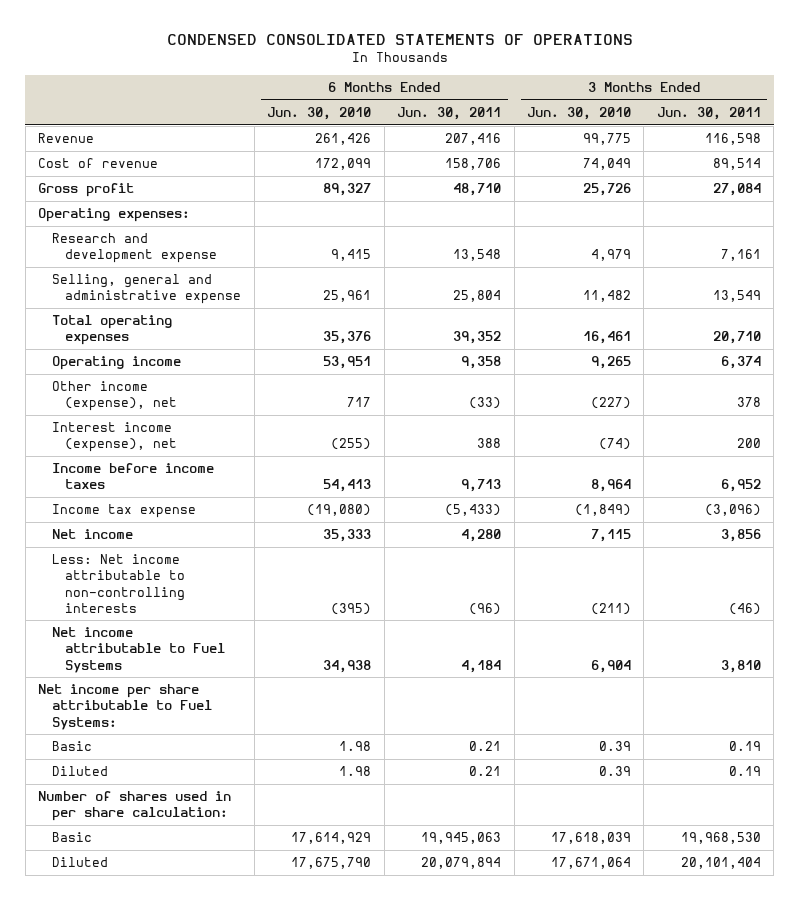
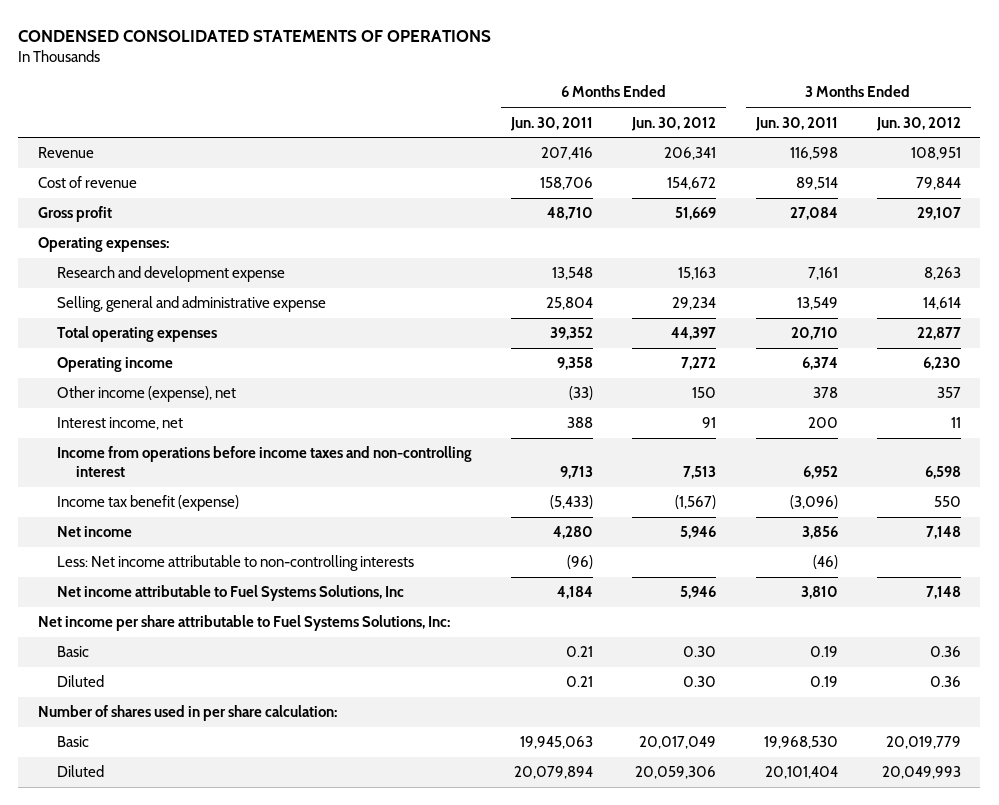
- | 6 Months Ended Jun. 30, 2010 | 6 Months Ended Jun. 30, 2011 | 3 Months Ended Jun. 30, 2010 | 3 Months Ended Jun. 30, 2011
+ | 6 Months Ended Jun. 30, 2011 | 6 Months Ended Jun. 30, 2012 | 3 Months Ended Jun. 30, 2011 | 3 Months Ended Jun. 30, 2012
- Interest income (expense), net | (255) | 388 | (74) | 200
- Income before income taxes | 54,413 | 9,713 | 8,964 | 6,952
- Income tax expense | (19,080) | (5,433) | (1,849) | (3,096)
+ Interest income, net | 388 | 91 | 200 | 11
+ Income from operations before income taxes and non-controlling interest | 9,713 | 7,513 | 6,952 | 6,598
+ Income tax benefit (expense) | (5,433) | (1,567) | (3,096) | 550
- Net income attributable to Fuel Systems | 34,938 | 4,184 | 6,904 | 3,810
- Net income per share attributable to Fuel Systems:
+ Net income attributable to Fuel Systems Solutions, Inc | 4,184 | 5,946 | 3,810 | 7,148
+ Net income per share attributable to Fuel Systems Solutions, Inc:

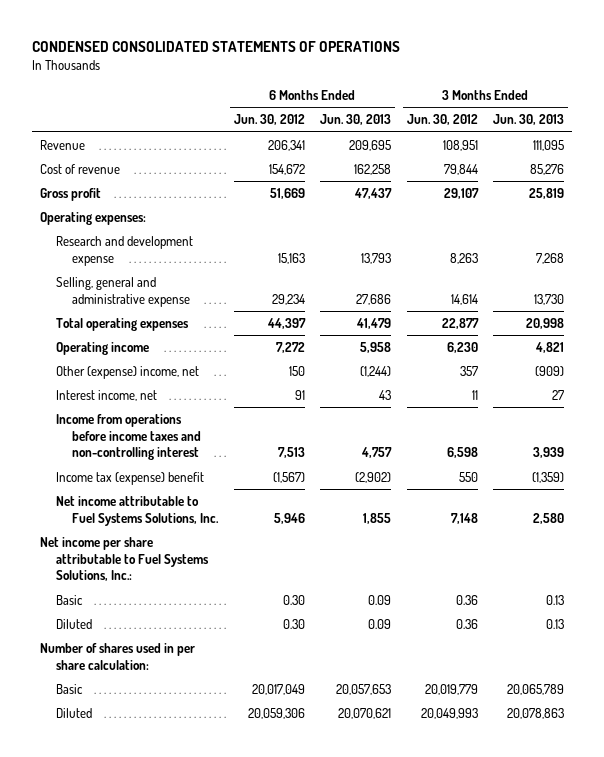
- | 6 Months Ended Jun. 30, 2011 | 6 Months Ended Jun. 30, 2012 | 3 Months Ended Jun. 30, 2011 | 3 Months Ended Jun. 30, 2012
+ | 6 Months Ended Jun. 30, 2012 | 6 Months Ended Jun. 30, 2013 | 3 Months Ended Jun. 30, 2012 | 3 Months Ended Jun. 30, 2013
- Other income (expense), net | (33) | 150 | 378 | 357
+ Other (expense) income, net | 150 | (1,244) | 357 | (909)
- Income tax benefit (expense) | (5,433) | (1,567) | (3,096) | 550
- Net income | 4,280 | 5,946 | 3,856 | 7,148
- Less: Net income attributable to non-controlling interests | (96) | | (46) |
- Net income attributable to Fuel Systems Solutions, Inc | 4,184 | 5,946 | 3,810 | 7,148
- Net income per share attributable to Fuel Systems Solutions, Inc:
+ Income tax (expense) benefit | (1,567) | (2,902) | 550 | (1,359)
+ Net income attributable to Fuel Systems Solutions, Inc. | 5,946 | 1,855 | 7,148 | 2,580
+ Net income per share attributable to Fuel Systems Solutions, Inc.:

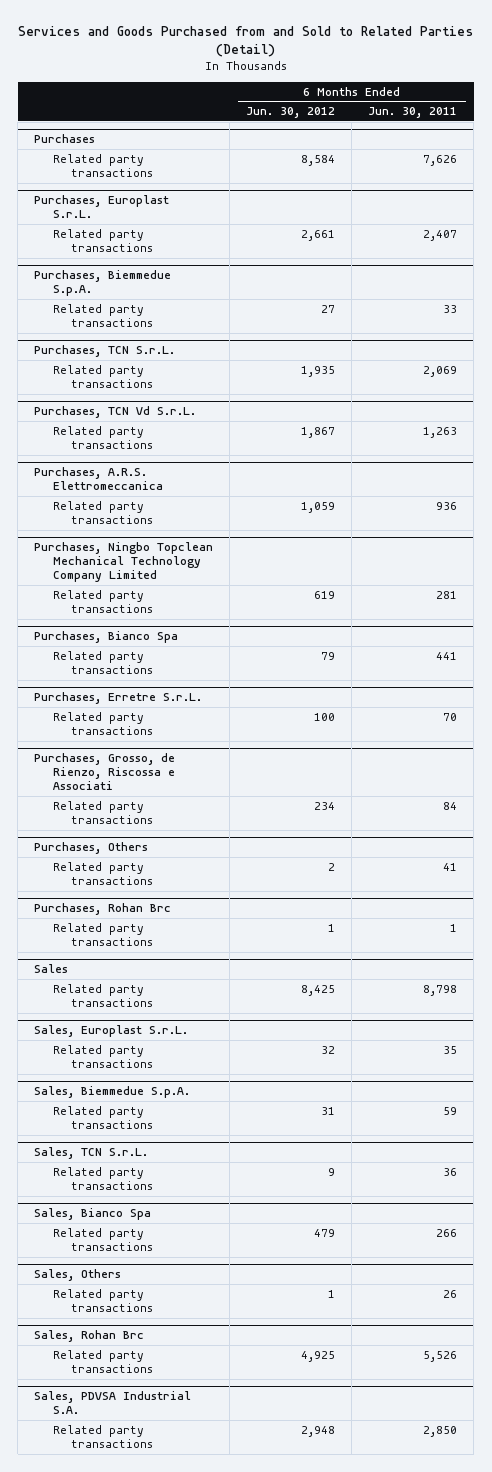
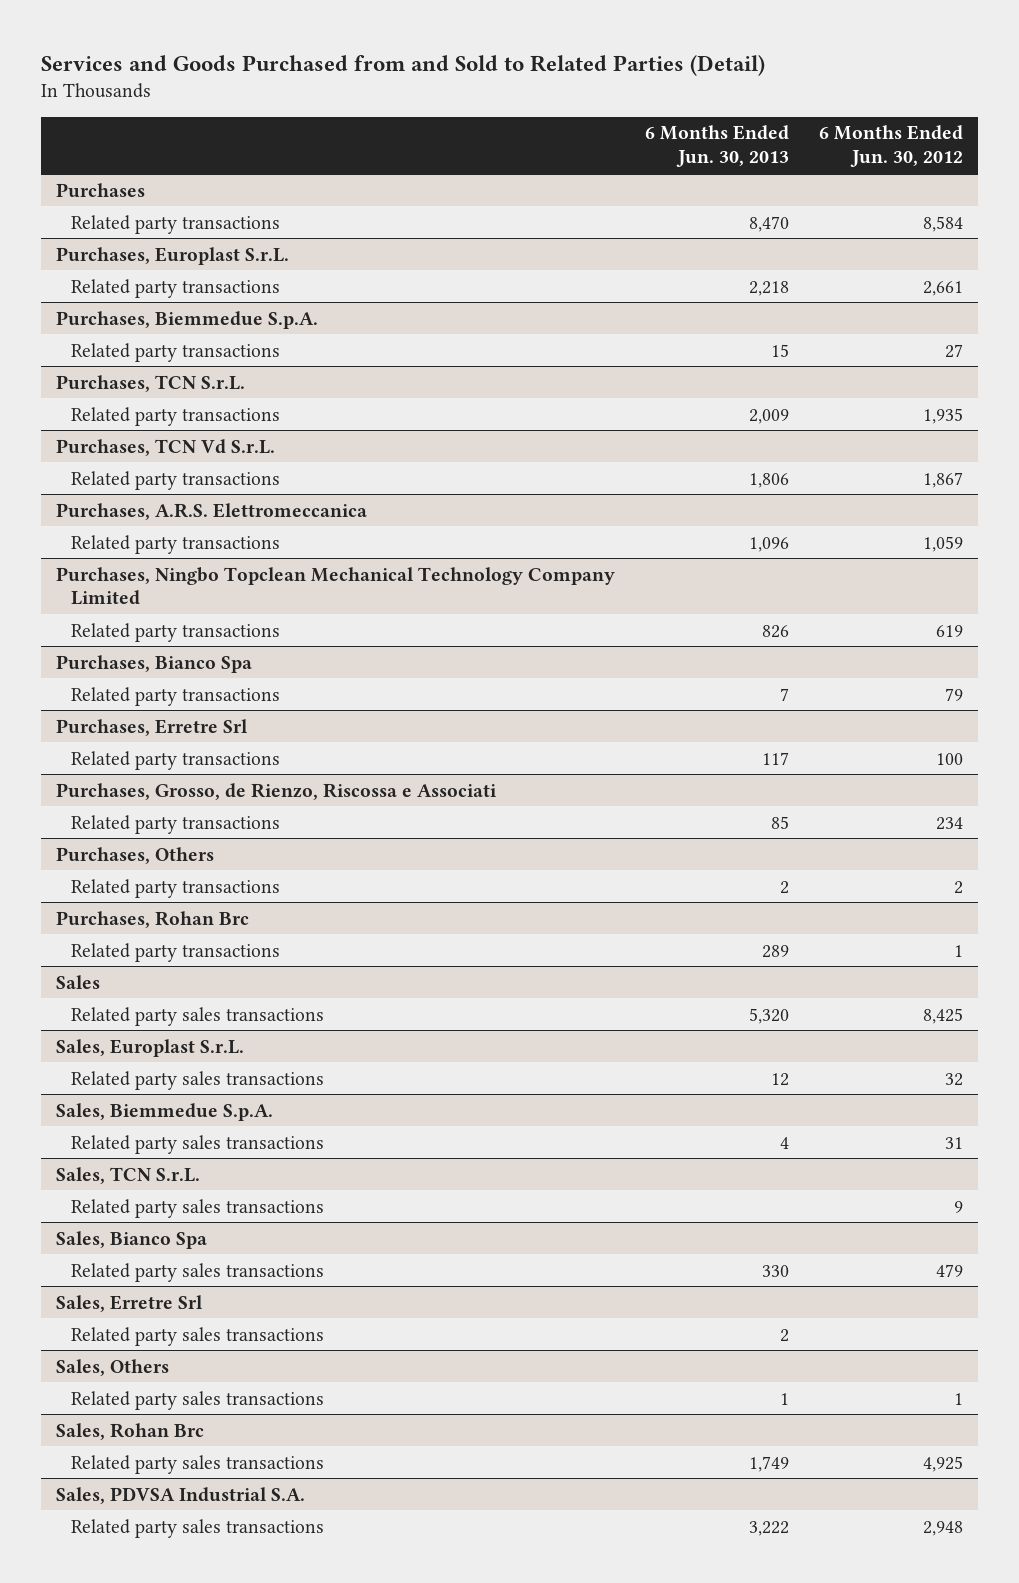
- | 6 Months Ended Jun. 30, 2012 | 6 Months Ended Jun. 30, 2011
+ | 6 Months Ended Jun. 30, 2013 | 6 Months Ended Jun. 30, 2012
- Purchases, Erretre S.r.L.
+ Purchases, Erretre Srl
@ Sales
- Related party transactions | 8,425 | 8,798
+ Related party sales transactions | 5,320 | 8,425
@ Sales, Europlast S.r.L.
- Related party transactions | 32 | 35
+ Related party sales transactions | 12 | 32
@ Sales, Biemmedue S.p.A.
- Related party transactions | 31 | 59
+ Related party sales transactions | 4 | 31
@ Sales, TCN S.r.L.
- Related party transactions | 9 | 36
+ Related party sales transactions | | 9
@ Sales, Bianco Spa
- Related party transactions | 479 | 266
+ Related party sales transactions | 330 | 479
+ Sales, Erretre Srl
+ Related party sales transactions | 2 |
@ Sales, Others
- Related party transactions | 1 | 26
+ Related party sales transactions | 1 | 1
@ Sales, Rohan Brc
- Related party transactions | 4,925 | 5,526
+ Related party sales transactions | 1,749 | 4,925
@ Sales, PDVSA Industrial S.A.
- Related party transactions | 2,948 | 2,850
+ Related party sales transactions | 3,222 | 2,948

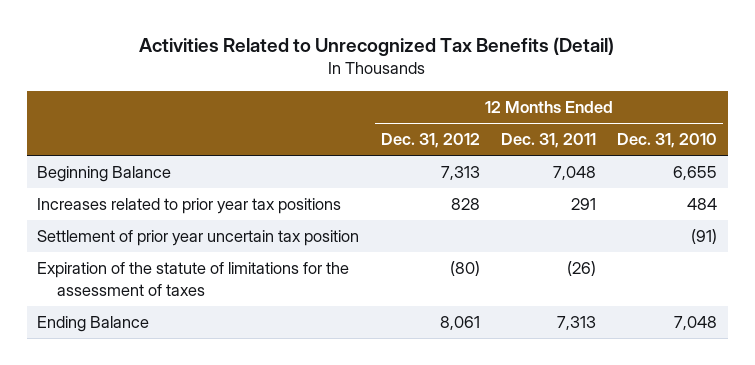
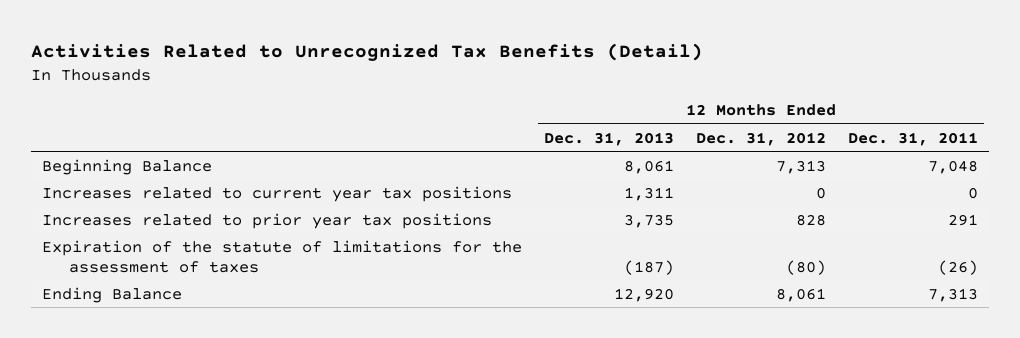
- | 12 Months Ended Dec. 31, 2012 | 12 Months Ended Dec. 31, 2011 | 12 Months Ended Dec. 31, 2010
+ | 12 Months Ended Dec. 31, 2013 | 12 Months Ended Dec. 31, 2012 | 12 Months Ended Dec. 31, 2011
+ Increases related to current year tax positions | 1,311 | 0 | 0
- Settlement of prior year uncertain tax position | | | (91)

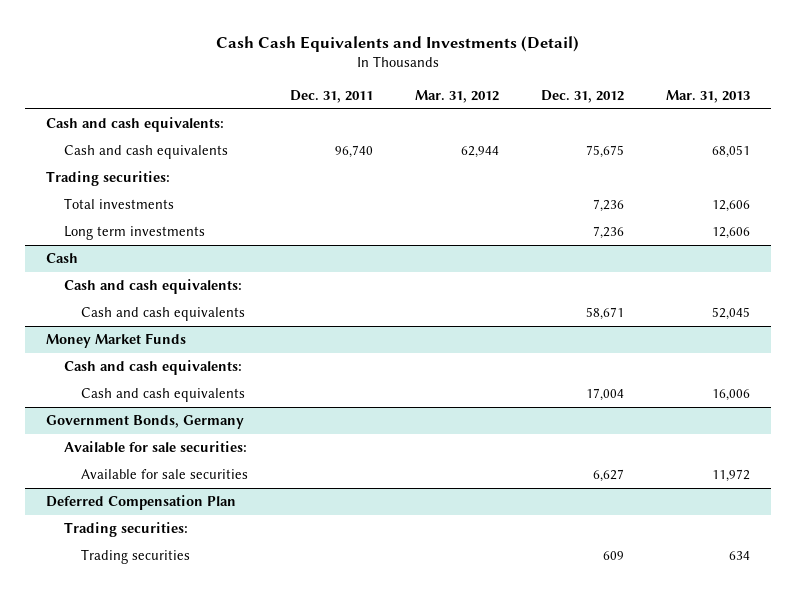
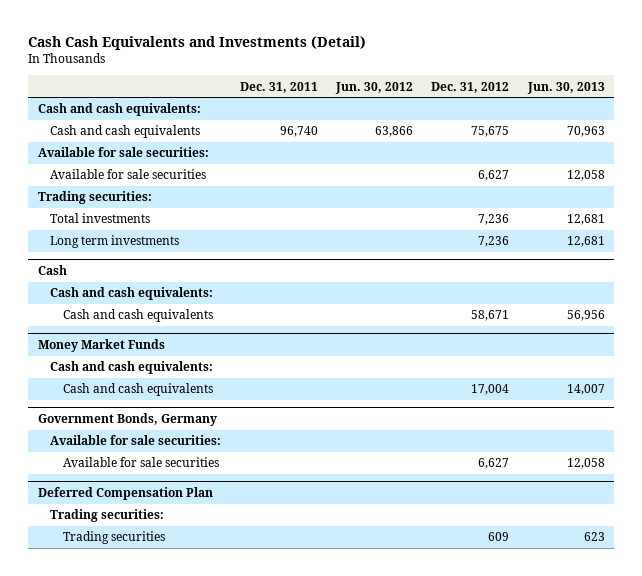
- | Dec. 31, 2011 | Mar. 31, 2012 | Dec. 31, 2012 | Mar. 31, 2013
+ | Dec. 31, 2011 | Jun. 30, 2012 | Dec. 31, 2012 | Jun. 30, 2013
+ Available for sale securities:
+ Available for sale securities | | | 6,627 | 12,058

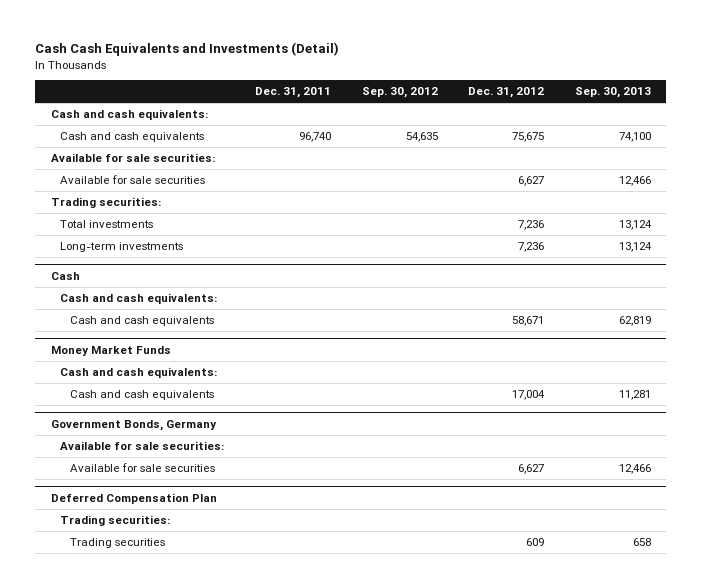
- | Dec. 31, 2011 | Jun. 30, 2012 | Dec. 31, 2012 | Jun. 30, 2013
+ | Dec. 31, 2011 | Sep. 30, 2012 | Dec. 31, 2012 | Sep. 30, 2013
- Long term investments | | | 7,236 | 12,681
+ Long-term investments | | | 7,236 | 13,124

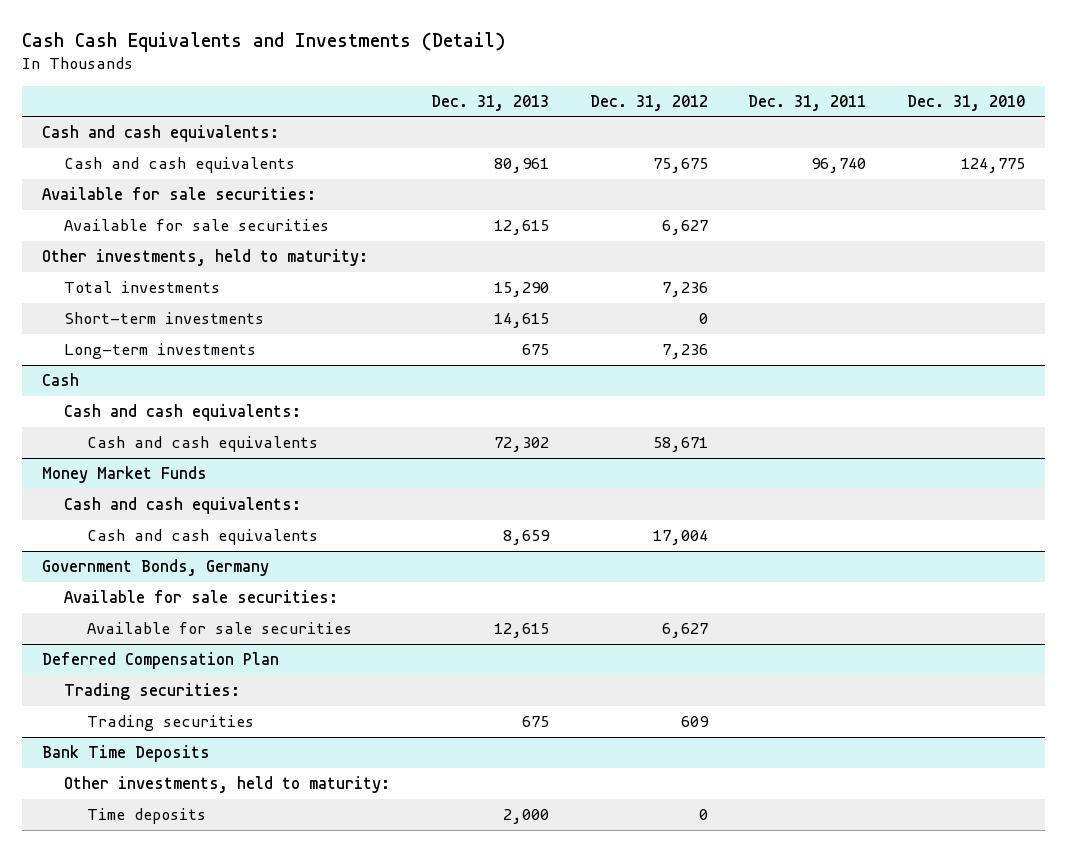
- | Dec. 31, 2011 | Sep. 30, 2012 | Dec. 31, 2012 | Sep. 30, 2013
+ | Dec. 31, 2013 | Dec. 31, 2012 | Dec. 31, 2011 | Dec. 31, 2010
- Trading securities:
+ Other investments, held to maturity:
+ Short-term investments | 14,615 | 0 | |
+ Bank Time Deposits
+ Other investments, held to maturity:
+ Time deposits | 2,000 | 0 | |

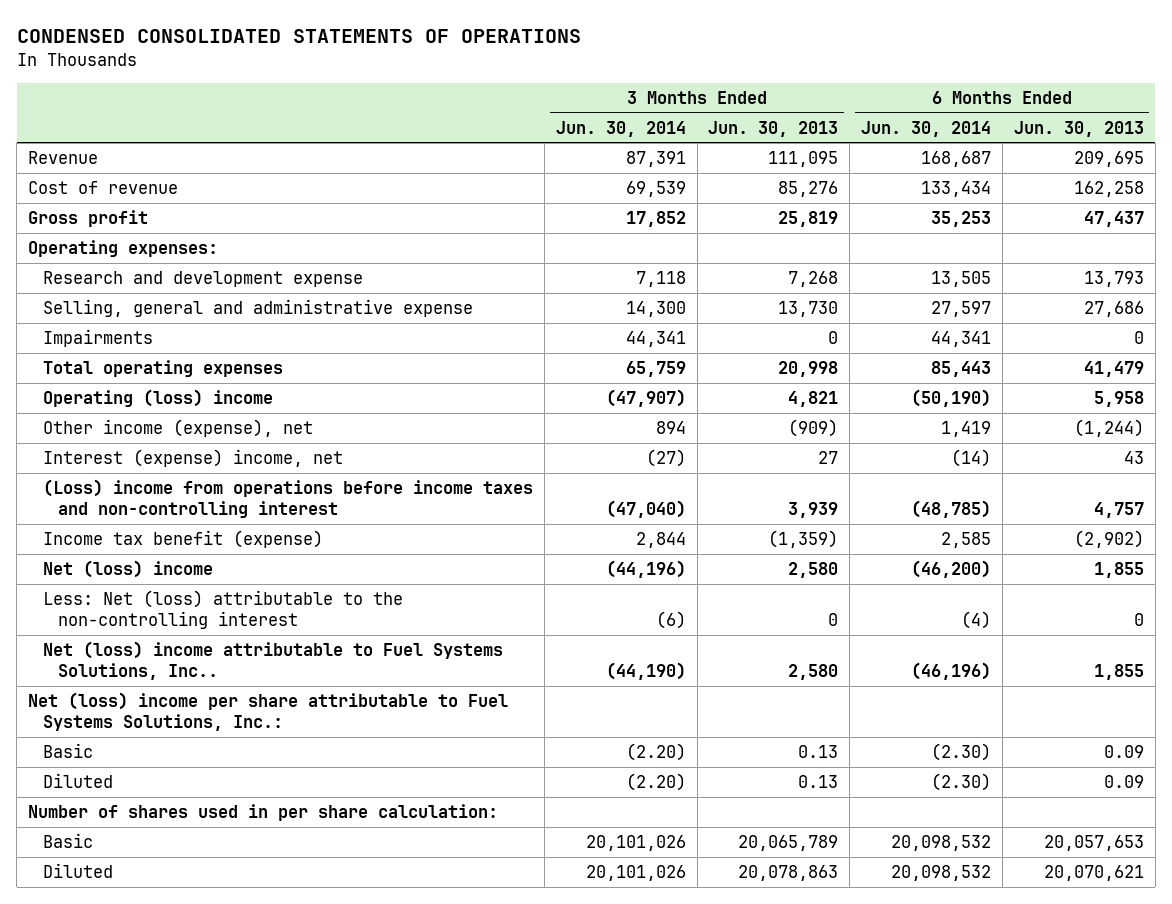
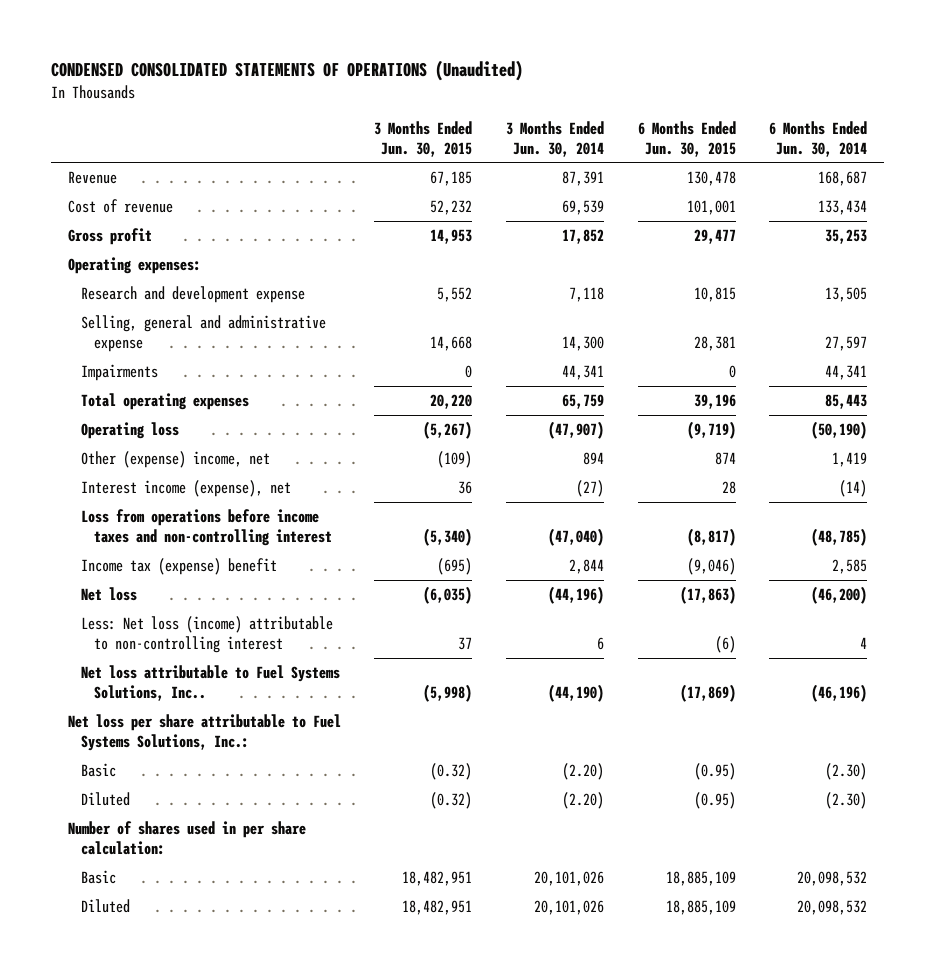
- CONDENSED CONSOLIDATED STATEMENTS OF OPERATIONS
+ CONDENSED CONSOLIDATED STATEMENTS OF OPERATIONS (Unaudited)
- | 3 Months Ended Jun. 30, 2014 | 3 Months Ended Jun. 30, 2013 | 6 Months Ended Jun. 30, 2014 | 6 Months Ended Jun. 30, 2013
+ | 3 Months Ended Jun. 30, 2015 | 3 Months Ended Jun. 30, 2014 | 6 Months Ended Jun. 30, 2015 | 6 Months Ended Jun. 30, 2014
- Operating (loss) income | (47,907) | 4,821 | (50,190) | 5,958
- Other income (expense), net | 894 | (909) | 1,419 | (1,244)
- Interest (expense) income, net | (27) | 27 | (14) | 43
- (Loss) income from operations before income taxes and non-controlling interest | (47,040) | 3,939 | (48,785) | 4,757
- Income tax benefit (expense) | 2,844 | (1,359) | 2,585 | (2,902)
- Net (loss) income | (44,196) | 2,580 | (46,200) | 1,855
- Less: Net (loss) attributable to the non-controlling interest | (6) | 0 | (4) | 0
- Net (loss) income attributable to Fuel Systems Solutions, Inc.. | (44,190) | 2,580 | (46,196) | 1,855
- Net (loss) income per share attributable to Fuel Systems Solutions, Inc.:
+ Operating loss | (5,267) | (47,907) | (9,719) | (50,190)
+ Other (expense) income, net | (109) | 894 | 874 | 1,419
+ Interest income (expense), net | 36 | (27) | 28 | (14)
+ Loss from operations before income taxes and non-controlling interest | (5,340) | (47,040) | (8,817) | (48,785)
+ Income tax (expense) benefit | (695) | 2,844 | (9,046) | 2,585
+ Net loss | (6,035) | (44,196) | (17,863) | (46,200)
+ Less: Net loss (income) attributable to non-controlling interest | 37 | 6 | (6) | 4
+ Net loss attributable to Fuel Systems Solutions, Inc.. | (5,998) | (44,190) | (17,869) | (46,196)
+ Net loss per share attributable to Fuel Systems Solutions, Inc.:

